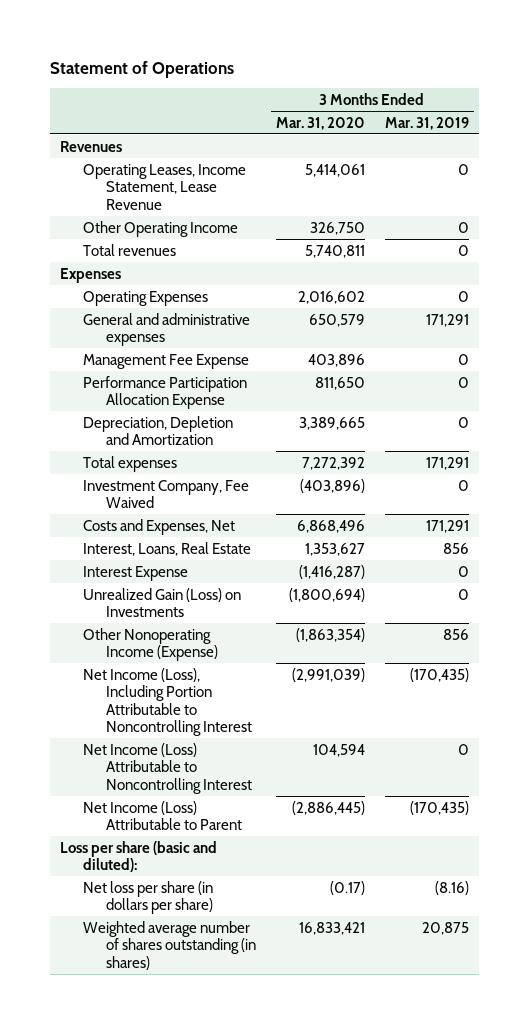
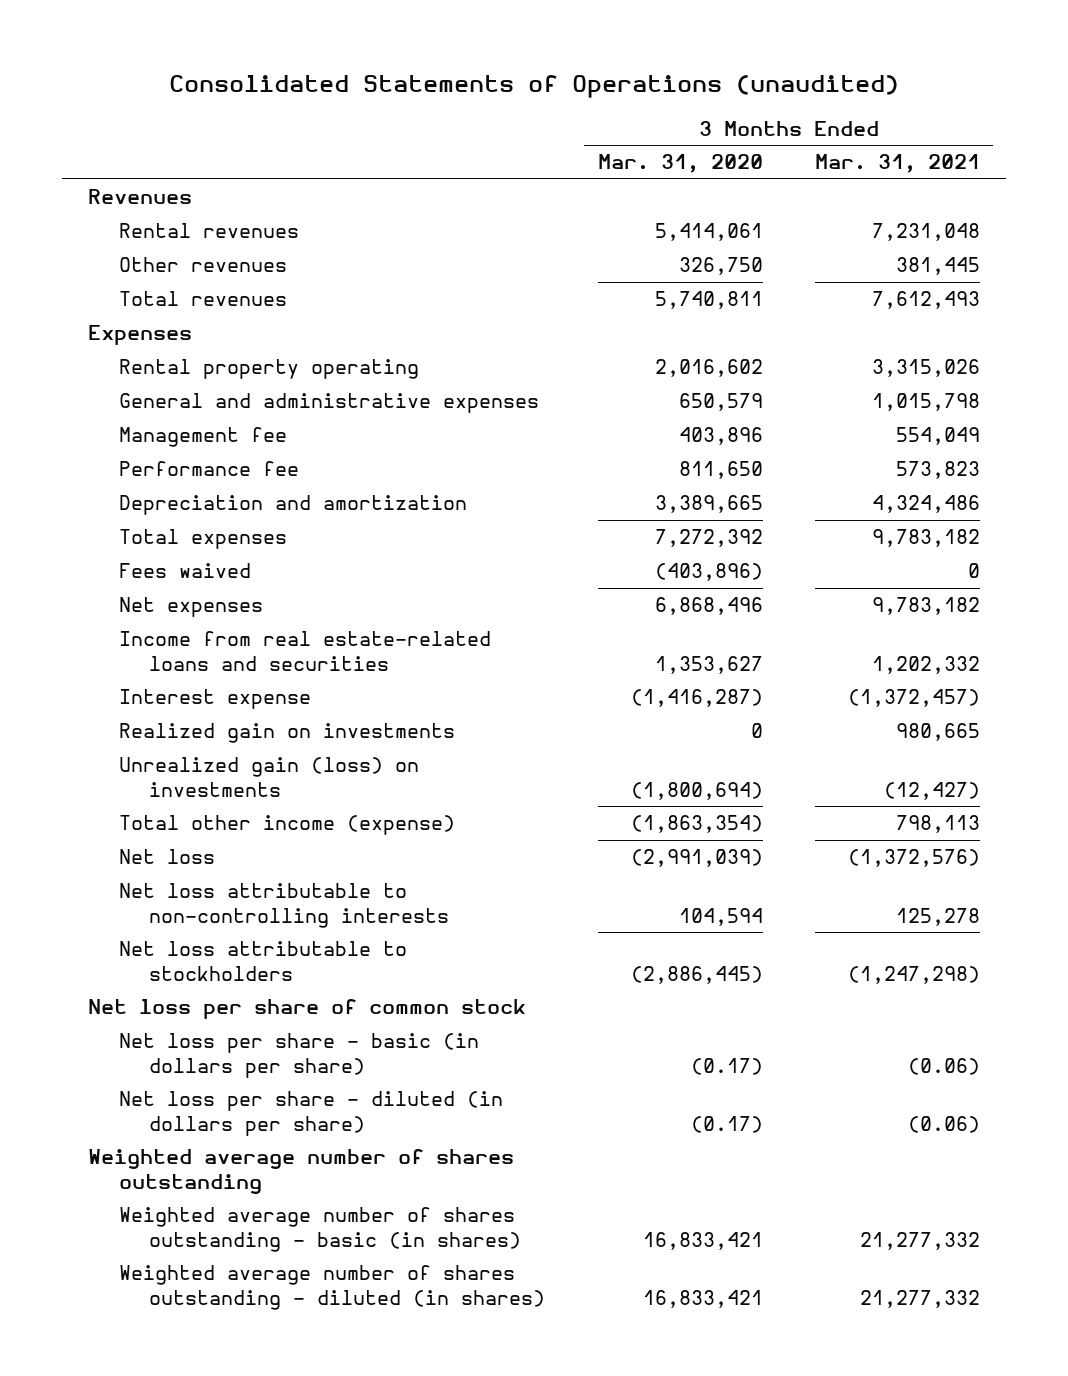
- Statement of Operations
+ Consolidated Statements of Operations (unaudited)
- | 3 Months Ended Mar. 31, 2020 | 3 Months Ended Mar. 31, 2019
+ | 3 Months Ended Mar. 31, 2020 | 3 Months Ended Mar. 31, 2021
- Operating Leases, Income Statement, Lease Revenue | 5,414,061 | 0
- Other Operating Income | 326,750 | 0
+ Rental revenues | 5,414,061 | 7,231,048
+ Other revenues | 326,750 | 381,445
- Operating Expenses | 2,016,602 | 0
+ Rental property operating | 2,016,602 | 3,315,026
- Management Fee Expense | 403,896 | 0
- Performance Participation Allocation Expense | 811,650 | 0
- Depreciation, Depletion and Amortization | 3,389,665 | 0
+ Management fee | 403,896 | 554,049
+ Performance fee | 811,650 | 573,823
+ Depreciation and amortization | 3,389,665 | 4,324,486
- Investment Company, Fee Waived | (403,896) | 0
- Costs and Expenses, Net | 6,868,496 | 171,291
- Interest, Loans, Real Estate | 1,353,627 | 856
- Interest Expense | (1,416,287) | 0
- Unrealized Gain (Loss) on Investments | (1,800,694) | 0
- Other Nonoperating Income (Expense) | (1,863,354) | 856
- Net Income (Loss), Including Portion Attributable to Noncontrolling Interest | (2,991,039) | (170,435)
- Net Income (Loss) Attributable to Noncontrolling Interest | 104,594 | 0
- Net Income (Loss) Attributable to Parent | (2,886,445) | (170,435)
- Loss per share (basic and diluted):
- Net loss per share (in dollars per share) | (0.17) | (8.16)
- Weighted average number of shares outstanding (in shares) | 16,833,421 | 20,875
+ Fees waived | (403,896) | 0
+ Net expenses | 6,868,496 | 9,783,182
+ Income from real estate-related loans and securities | 1,353,627 | 1,202,332
+ Interest expense | (1,416,287) | (1,372,457)
+ Realized gain on investments | 0 | 980,665
+ Unrealized gain (loss) on investments | (1,800,694) | (12,427)
+ Total other income (expense) | (1,863,354) | 798,113
+ Net loss | (2,991,039) | (1,372,576)
+ Net loss attributable to non-controlling interests | 104,594 | 125,278
+ Net loss attributable to stockholders | (2,886,445) | (1,247,298)
+ Net loss per share of common stock
+ Net loss per share - basic (in dollars per share) | (0.17) | (0.06)
+ Net loss per share - diluted (in dollars per share) | (0.17) | (0.06)
+ Weighted average number of shares outstanding
+ Weighted average number of shares outstanding - basic (in shares) | 16,833,421 | 21,277,332
+ Weighted average number of shares outstanding - diluted (in shares) | 16,833,421 | 21,277,332

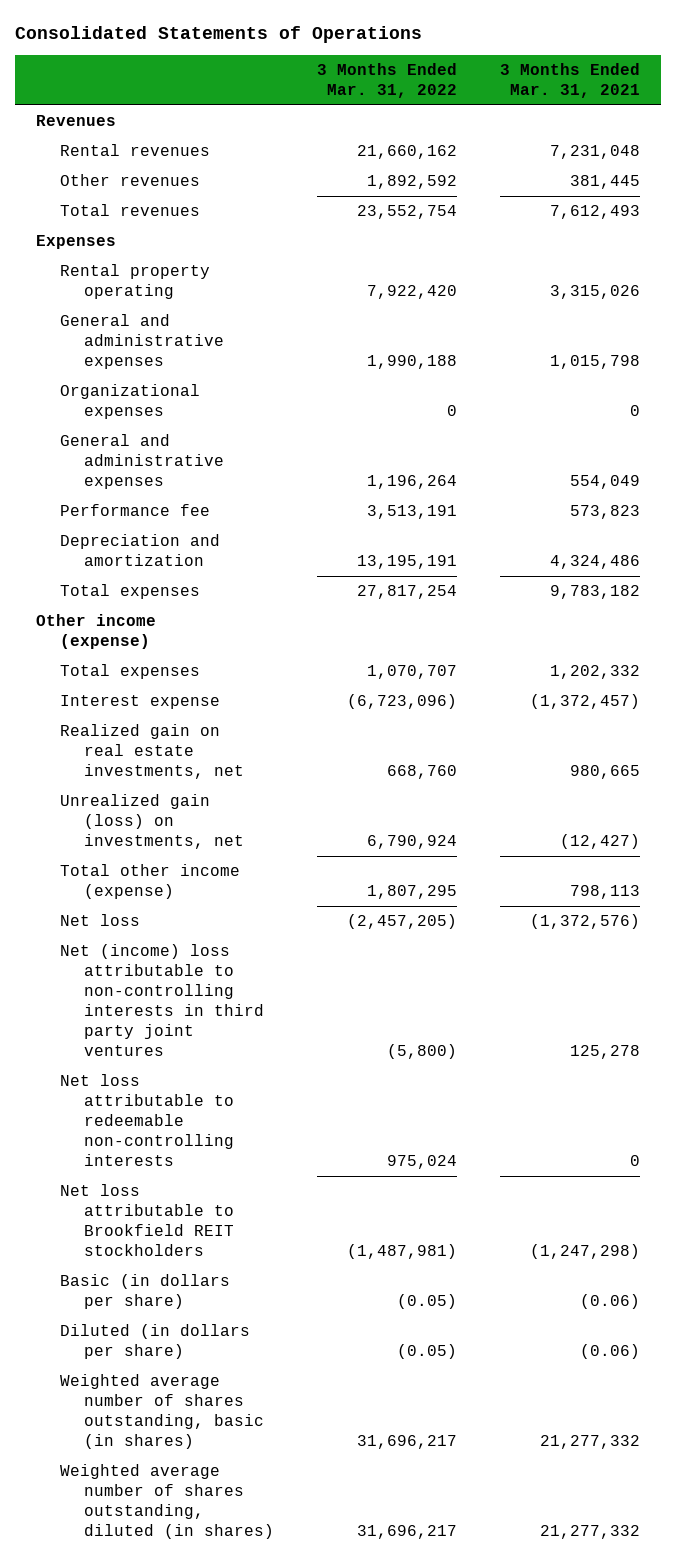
- Consolidated Statements of Operations (unaudited)
+ Consolidated Statements of Operations
- | 3 Months Ended Mar. 31, 2020 | 3 Months Ended Mar. 31, 2021
+ | 3 Months Ended Mar. 31, 2022 | 3 Months Ended Mar. 31, 2021
- Management fee | 403,896 | 554,049
+ Organizational expenses | 0 | 0
+ General and administrative expenses | 1,196,264 | 554,049
- Fees waived | (403,896) | 0
- Net expenses | 6,868,496 | 9,783,182
- Income from real estate-related loans and securities | 1,353,627 | 1,202,332
+ Other income (expense)
+ Total expenses | 1,070,707 | 1,202,332
- Realized gain on investments | 0 | 980,665
- Unrealized gain (loss) on investments | (1,800,694) | (12,427)
+ Realized gain on real estate investments, net | 668,760 | 980,665
+ Unrealized gain (loss) on investments, net | 6,790,924 | (12,427)
- Net loss attributable to non-controlling interests | 104,594 | 125,278
- Net loss attributable to stockholders | (2,886,445) | (1,247,298)
- Net loss per share of common stock
- Net loss per share - basic (in dollars per share) | (0.17) | (0.06)
- Net loss per share - diluted (in dollars per share) | (0.17) | (0.06)
- Weighted average number of shares outstanding
- Weighted average number of shares outstanding - basic (in shares) | 16,833,421 | 21,277,332
- Weighted average number of shares outstanding - diluted (in shares) | 16,833,421 | 21,277,332
+ Net (income) loss attributable to non-controlling interests in third party joint ventures | (5,800) | 125,278
+ Net loss attributable to redeemable non-controlling interests | 975,024 | 0
+ Net loss attributable to Brookfield REIT stockholders | (1,487,981) | (1,247,298)
+ Basic (in dollars per share) | (0.05) | (0.06)
+ Diluted (in dollars per share) | (0.05) | (0.06)
+ Weighted average number of shares outstanding, basic (in shares) | 31,696,217 | 21,277,332
+ Weighted average number of shares outstanding, diluted (in shares) | 31,696,217 | 21,277,332

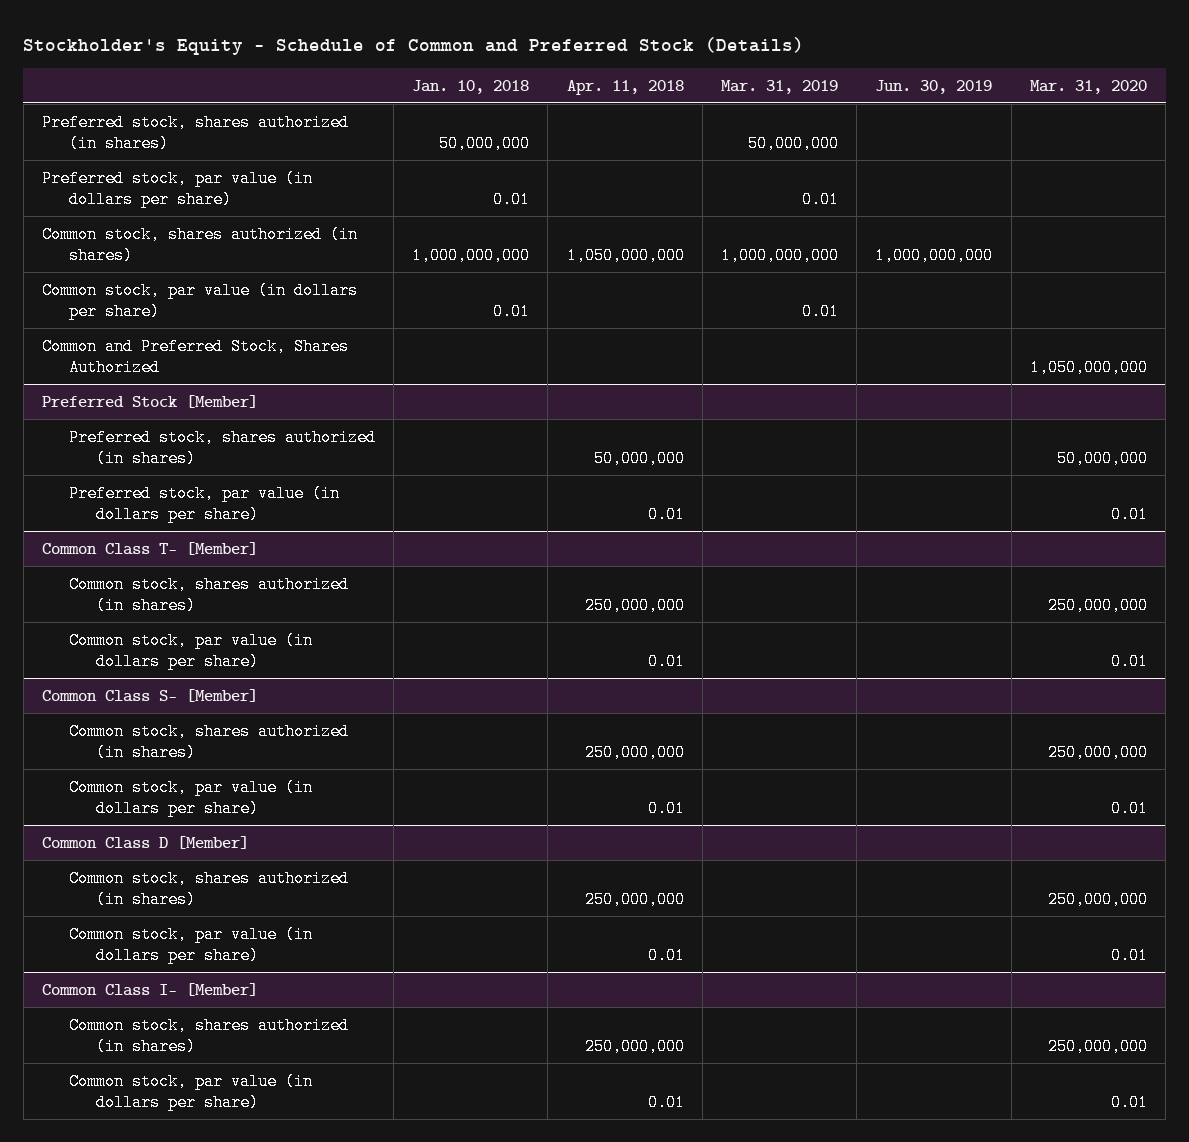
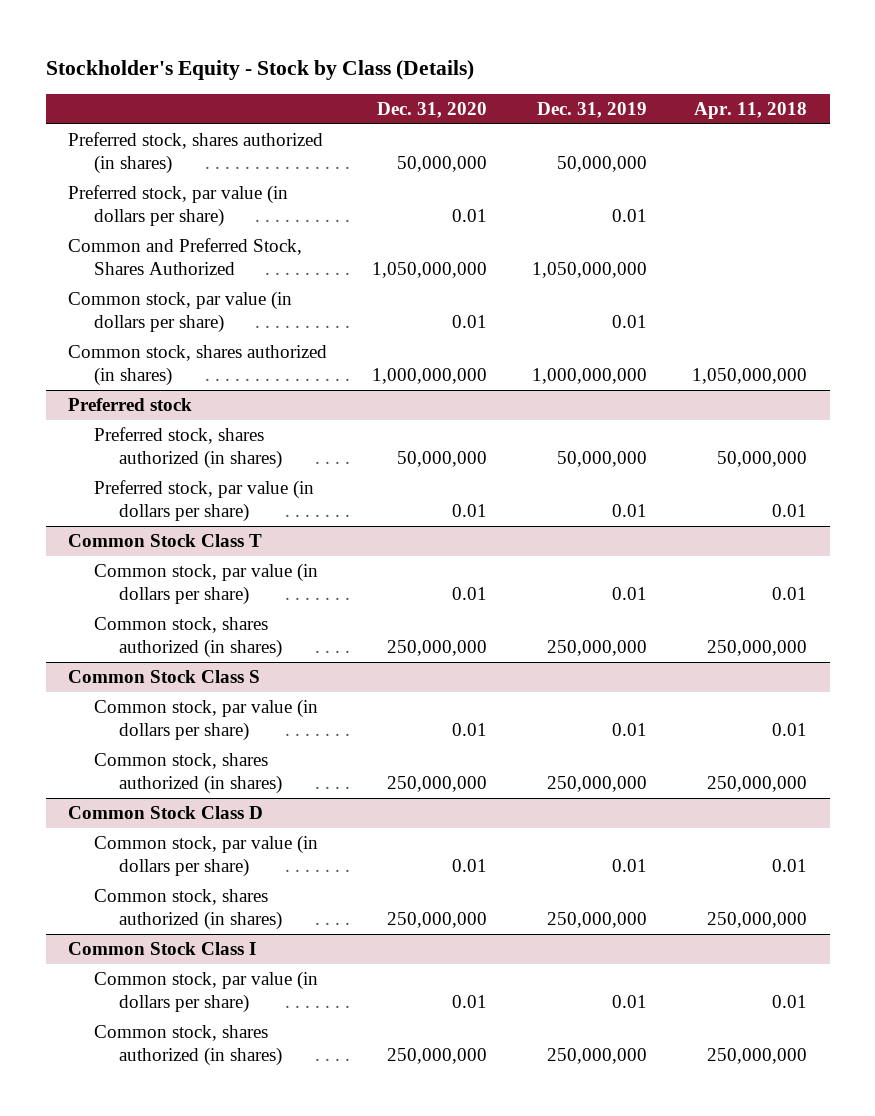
- Stockholder's Equity - Schedule of Common and Preferred Stock (Details)
+ Stockholder's Equity - Stock by Class (Details)
- | Jan. 10, 2018 | Apr. 11, 2018 | Mar. 31, 2019 | Jun. 30, 2019 | Mar. 31, 2020
+ | Dec. 31, 2020 | Dec. 31, 2019 | Apr. 11, 2018
- Preferred Stock [Member]
moved down: Common stock, par value (in dollars per share) | 0.01 | 0.01 |
moved down: Common stock, shares authorized (in shares) | 1,000,000,000 | 1,000,000,000 | 1,050,000,000
+ Preferred stock
- Common Class T- [Member]
- Common stock, shares authorized (in shares) | | 250,000,000 | | | 250,000,000
+ Common Stock Class T
- Common Class S- [Member]
+ Common Stock Class S
- Common Class D [Member]
+ Common Stock Class D
- Common Class I- [Member]
+ Common Stock Class I
+ Common stock, shares authorized (in shares) | 250,000,000 | 250,000,000 | 250,000,000

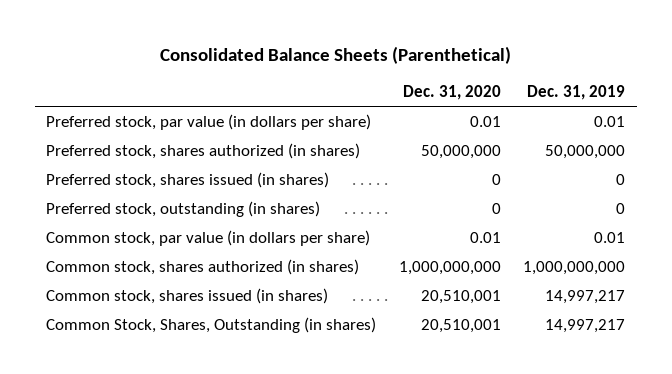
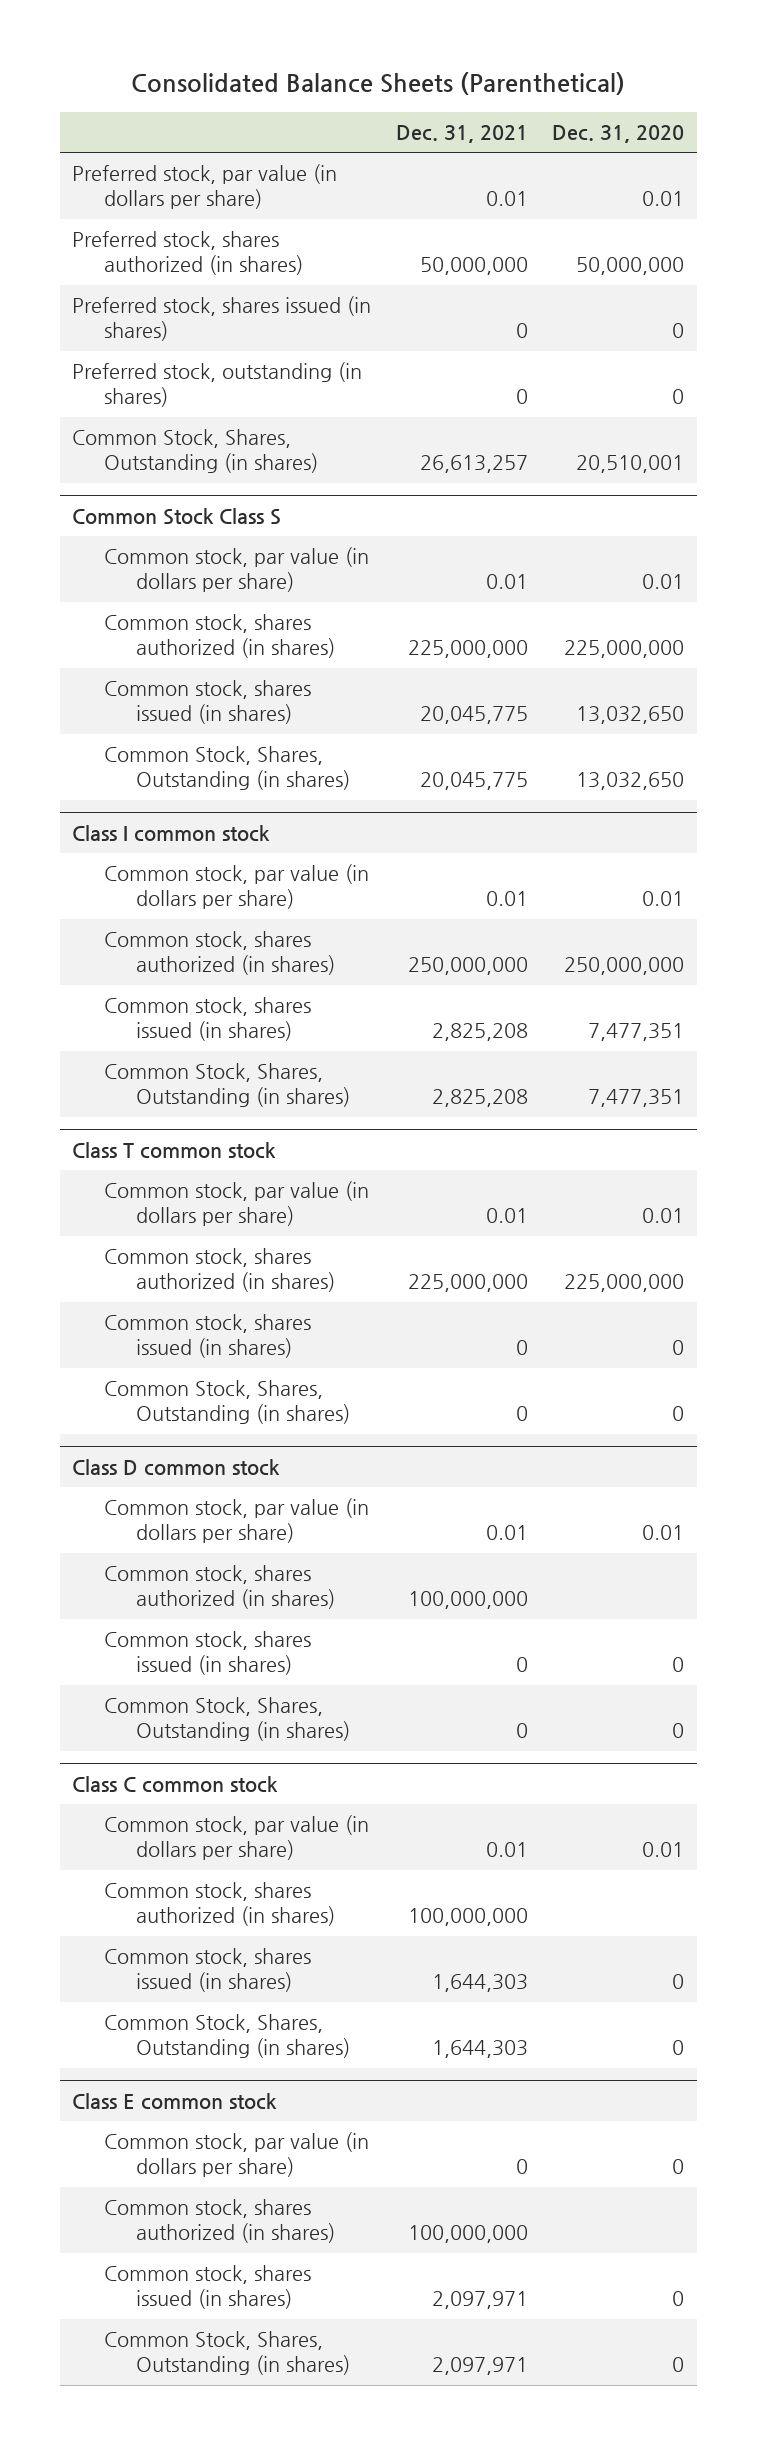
- | Dec. 31, 2020 | Dec. 31, 2019
+ | Dec. 31, 2021 | Dec. 31, 2020
- Common stock, par value (in dollars per share) | 0.01 | 0.01
- Common stock, shares authorized (in shares) | 1,000,000,000 | 1,000,000,000
- Common stock, shares issued (in shares) | 20,510,001 | 14,997,217
+ Common Stock Class S
+ Common stock, par value (in dollars per share) | 0.01 | 0.01
+ Common stock, shares authorized (in shares) | 225,000,000 | 225,000,000
+ Common stock, shares issued (in shares) | 20,045,775 | 13,032,650
+ Common Stock, Shares, Outstanding (in shares) | 20,045,775 | 13,032,650
+ Class I common stock
+ Common stock, par value (in dollars per share) | 0.01 | 0.01
+ Common stock, shares authorized (in shares) | 250,000,000 | 250,000,000
+ Common stock, shares issued (in shares) | 2,825,208 | 7,477,351
+ Common Stock, Shares, Outstanding (in shares) | 2,825,208 | 7,477,351
+ Class T common stock
+ Common stock, par value (in dollars per share) | 0.01 | 0.01
+ Common stock, shares authorized (in shares) | 225,000,000 | 225,000,000
+ Common stock, shares issued (in shares) | 0 | 0
+ Common Stock, Shares, Outstanding (in shares) | 0 | 0
+ Class D common stock
+ Common stock, par value (in dollars per share) | 0.01 | 0.01
+ Common stock, shares authorized (in shares) | 100,000,000 |
+ Common stock, shares issued (in shares) | 0 | 0
+ Common Stock, Shares, Outstanding (in shares) | 0 | 0
+ Class C common stock
+ Common stock, par value (in dollars per share) | 0.01 | 0.01
+ Common stock, shares authorized (in shares) | 100,000,000 |
+ Common stock, shares issued (in shares) | 1,644,303 | 0
+ Common Stock, Shares, Outstanding (in shares) | 1,644,303 | 0
+ Class E common stock
+ Common stock, par value (in dollars per share) | 0 | 0
+ Common stock, shares authorized (in shares) | 100,000,000 |
+ Common stock, shares issued (in shares) | 2,097,971 | 0
+ Common Stock, Shares, Outstanding (in shares) | 2,097,971 | 0

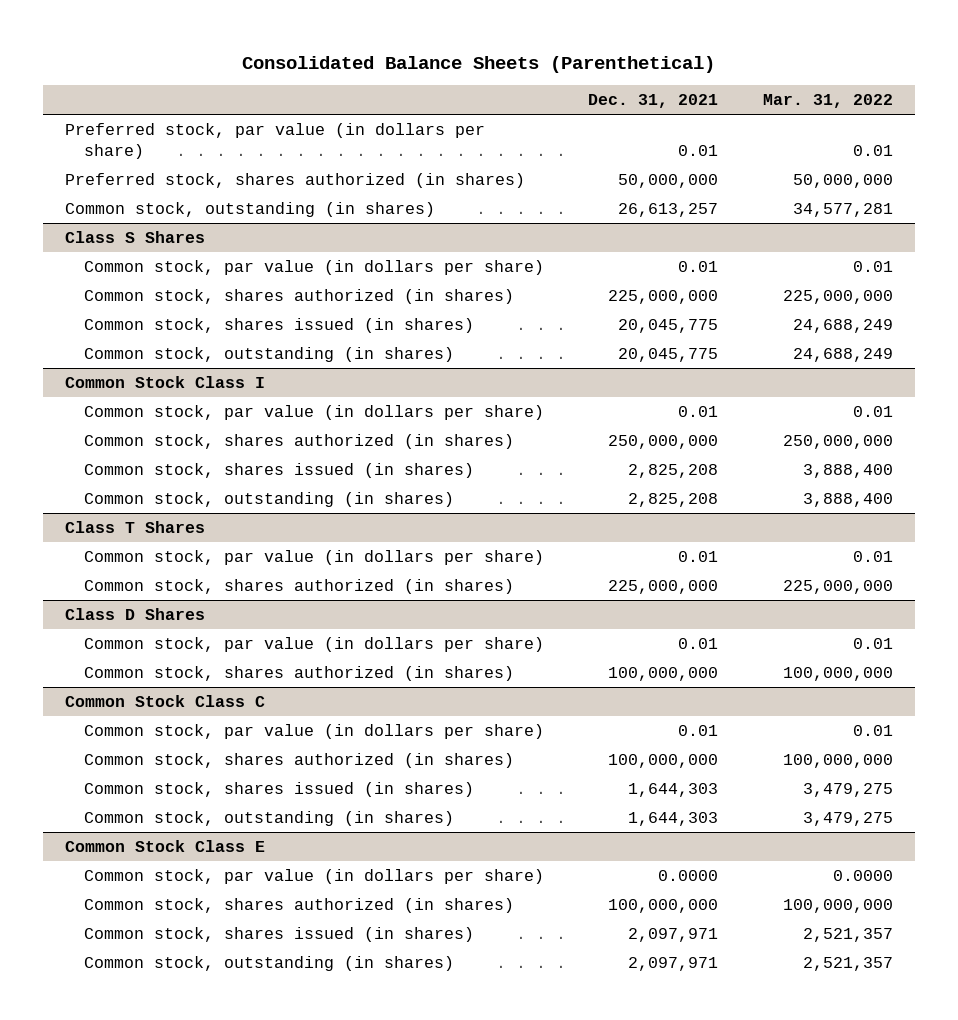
- | Dec. 31, 2021 | Dec. 31, 2020
+ | Dec. 31, 2021 | Mar. 31, 2022
- Preferred stock, shares issued (in shares) | 0 | 0
- Preferred stock, outstanding (in shares) | 0 | 0
- Common Stock, Shares, Outstanding (in shares) | 26,613,257 | 20,510,001
- Common Stock Class S
+ Common stock, outstanding (in shares) | 26,613,257 | 34,577,281
+ Class S Shares
- Common Stock, Shares, Outstanding (in shares) | 20,045,775 | 13,032,650
- Class I common stock
+ Common stock, outstanding (in shares) | 20,045,775 | 24,688,249
+ Common Stock Class I
- Common Stock, Shares, Outstanding (in shares) | 2,825,208 | 7,477,351
- Class T common stock
+ Common stock, outstanding (in shares) | 2,825,208 | 3,888,400
+ Class T Shares
- Common stock, shares issued (in shares) | 0 | 0
- Common Stock, Shares, Outstanding (in shares) | 0 | 0
- Class D common stock
+ Class D Shares
- Common stock, shares issued (in shares) | 0 | 0
- Common Stock, Shares, Outstanding (in shares) | 0 | 0
- Class C common stock
+ Common Stock Class C
- Common Stock, Shares, Outstanding (in shares) | 1,644,303 | 0
- Class E common stock
- Common stock, par value (in dollars per share) | 0 | 0
+ Common stock, outstanding (in shares) | 1,644,303 | 3,479,275
+ Common Stock Class E
+ Common stock, par value (in dollars per share) | 0.0000 | 0.0000
- Common Stock, Shares, Outstanding (in shares) | 2,097,971 | 0
+ Common stock, outstanding (in shares) | 2,097,971 | 2,521,357

